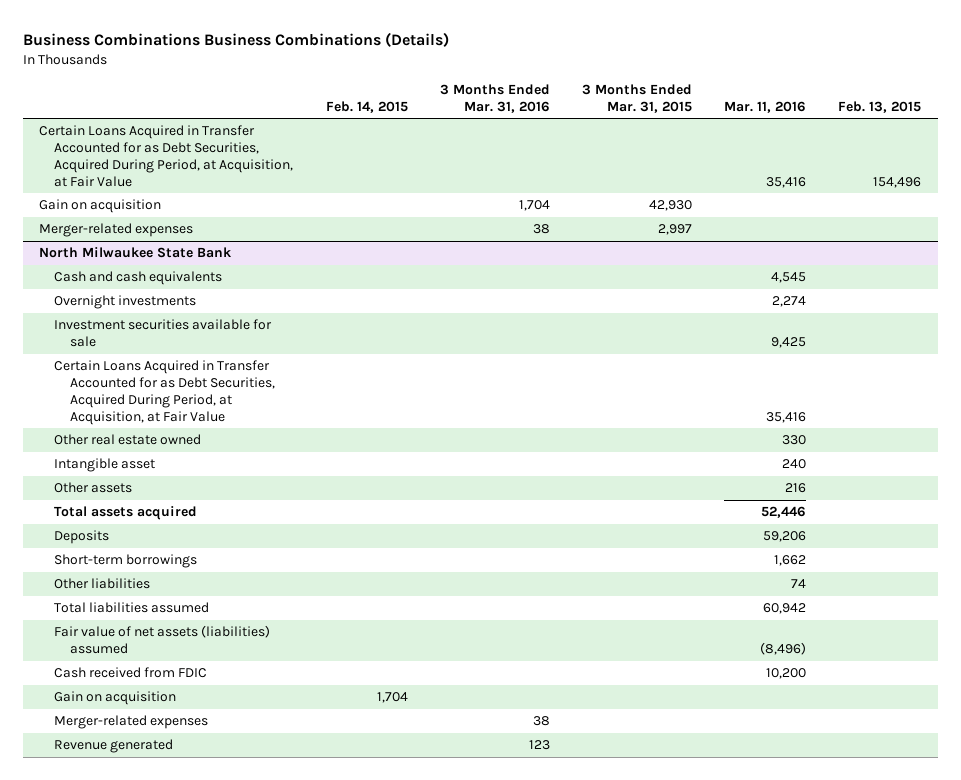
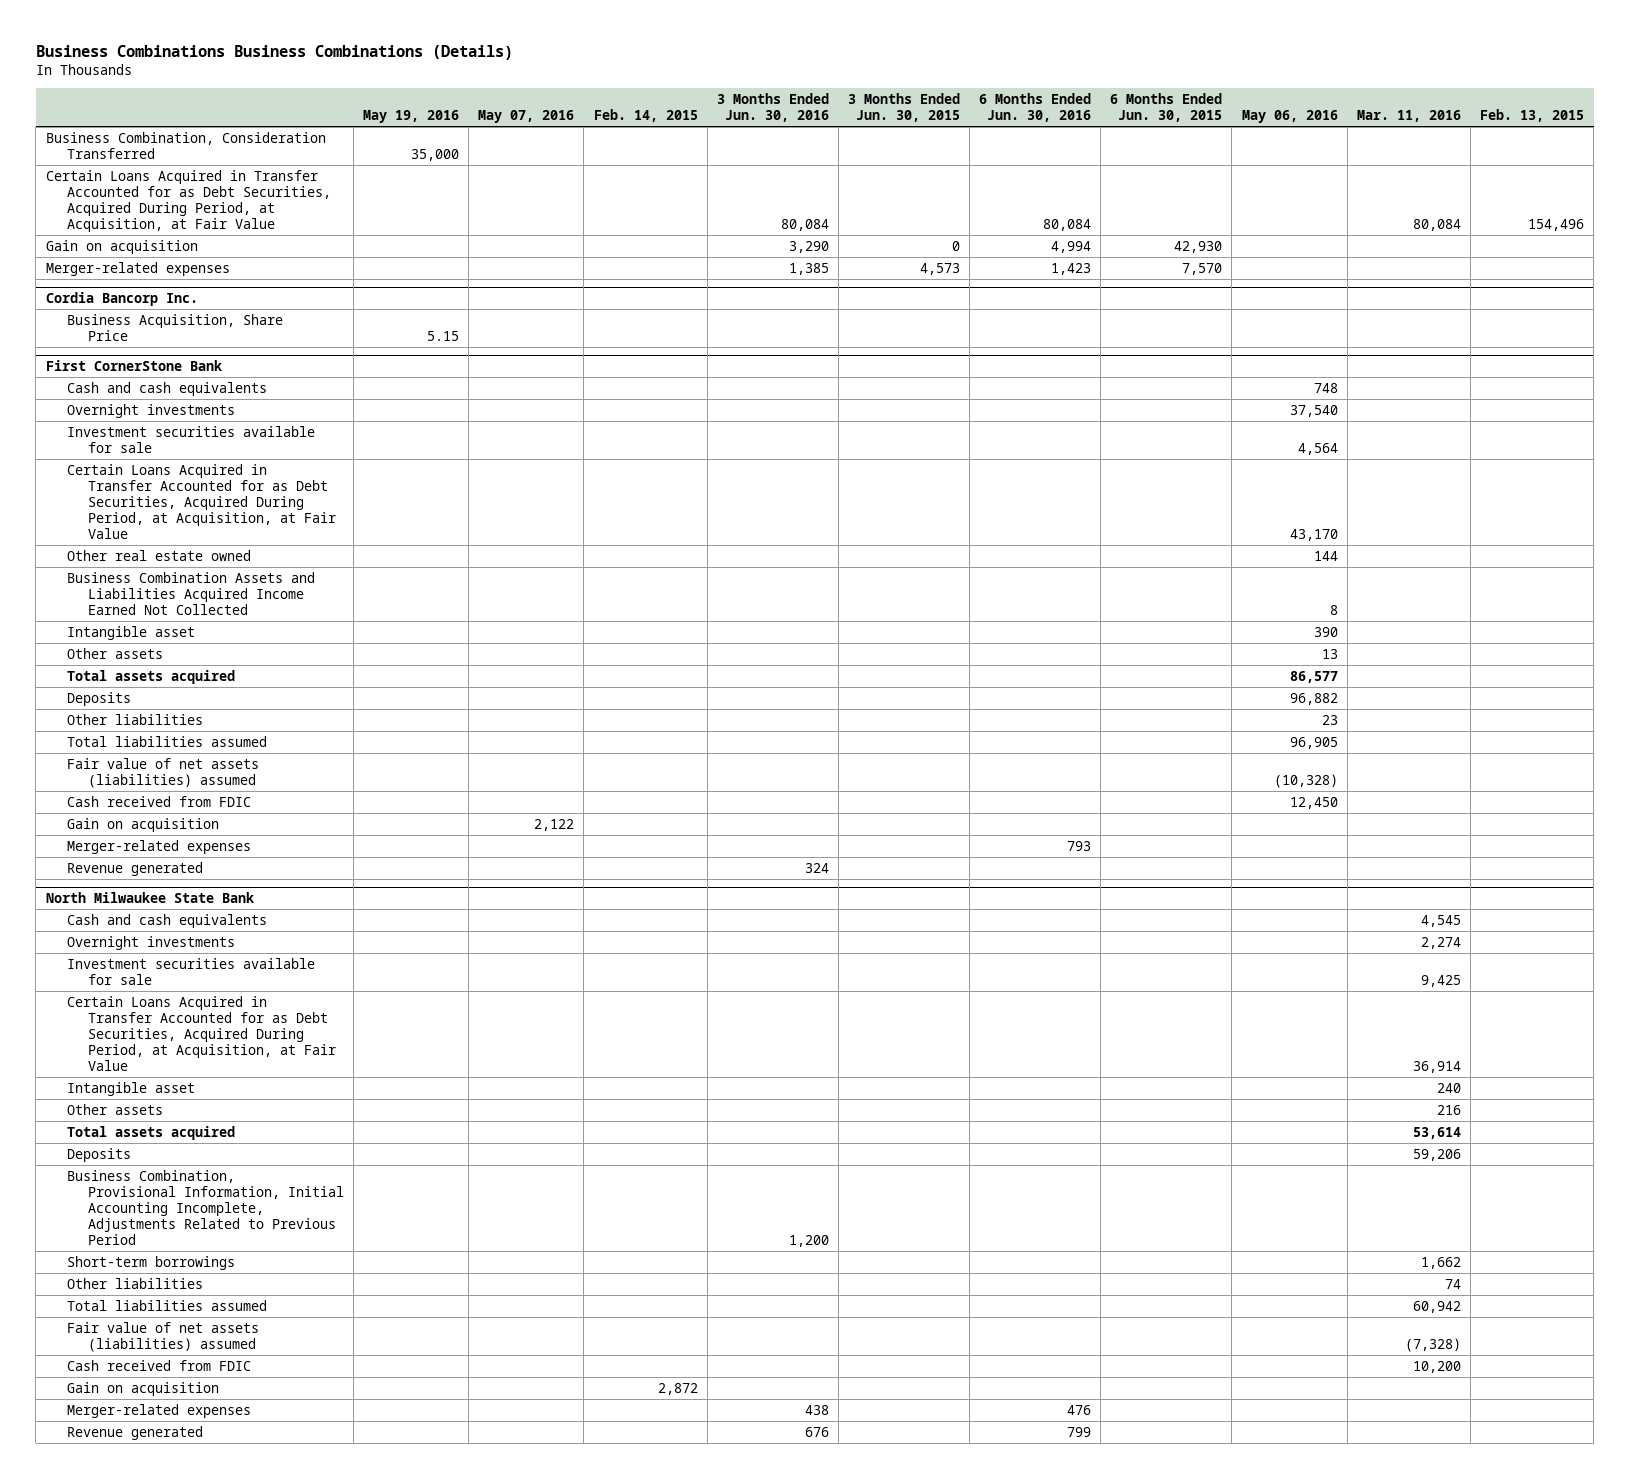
- | Feb. 14, 2015 | 3 Months Ended Mar. 31, 2016 | 3 Months Ended Mar. 31, 2015 | Mar. 11, 2016 | Feb. 13, 2015
+ | May 19, 2016 | May 07, 2016 | Feb. 14, 2015 | 3 Months Ended Jun. 30, 2016 | 3 Months Ended Jun. 30, 2015 | 6 Months Ended Jun. 30, 2016 | 6 Months Ended Jun. 30, 2015 | May 06, 2016 | Mar. 11, 2016 | Feb. 13, 2015
- Certain Loans Acquired in Transfer Accounted for as Debt Securities, Acquired During Period, at Acquisition, at Fair Value | | | | 35,416 | 154,496
+ Business Combination, Consideration Transferred | 35,000 | | | | | | | | |
+ Certain Loans Acquired in Transfer Accounted for as Debt Securities, Acquired During Period, at Acquisition, at Fair Value | | | | 80,084 | | 80,084 | | | 80,084 | 154,496
+ Cordia Bancorp Inc.
+ Business Acquisition, Share Price | 5.15 | | | | | | | | |
+ First CornerStone Bank
+ Cash and cash equivalents | | | | | | | | 748 | |
+ Overnight investments | | | | | | | | 37,540 | |
+ Investment securities available for sale | | | | | | | | 4,564 | |
+ Certain Loans Acquired in Transfer Accounted for as Debt Securities, Acquired During Period, at Acquisition, at Fair Value | | | | | | | | 43,170 | |
+ Other real estate owned | | | | | | | | 144 | |
+ Business Combination Assets and Liabilities Acquired Income Earned Not Collected | | | | | | | | 8 | |
+ Intangible asset | | | | | | | | 390 | |
+ Other assets | | | | | | | | 13 | |
+ Total assets acquired | | | | | | | | 86,577 | |
+ Deposits | | | | | | | | 96,882 | |
+ Other liabilities | | | | | | | | 23 | |
+ Total liabilities assumed | | | | | | | | 96,905 | |
+ Fair value of net assets (liabilities) assumed | | | | | | | | (10,328) | |
+ Cash received from FDIC | | | | | | | | 12,450 | |
+ Gain on acquisition | | 2,122 | | | | | | | |
+ Merger-related expenses | | | | | | 793 | | | |
+ Revenue generated | | | | 324 | | | | | |
@ North Milwaukee State Bank
- Certain Loans Acquired in Transfer Accounted for as Debt Securities, Acquired During Period, at Acquisition, at Fair Value | | | | 35,416 |
- Other real estate owned | | | | 330 |
+ Certain Loans Acquired in Transfer Accounted for as Debt Securities, Acquired During Period, at Acquisition, at Fair Value | | | | | | | | | 36,914 |
- Total assets acquired | | | | 52,446 |
+ Total assets acquired | | | | | | | | | 53,614 |
+ Business Combination, Provisional Information, Initial Accounting Incomplete, Adjustments Related to Previous Period | | | | 1,200 | | | | | |
- Fair value of net assets (liabilities) assumed | | | | (8,496) |
+ Fair value of net assets (liabilities) assumed | | | | | | | | | (7,328) |
- Gain on acquisition | 1,704 | | | |
+ Gain on acquisition | | | 2,872 | | | | | | |

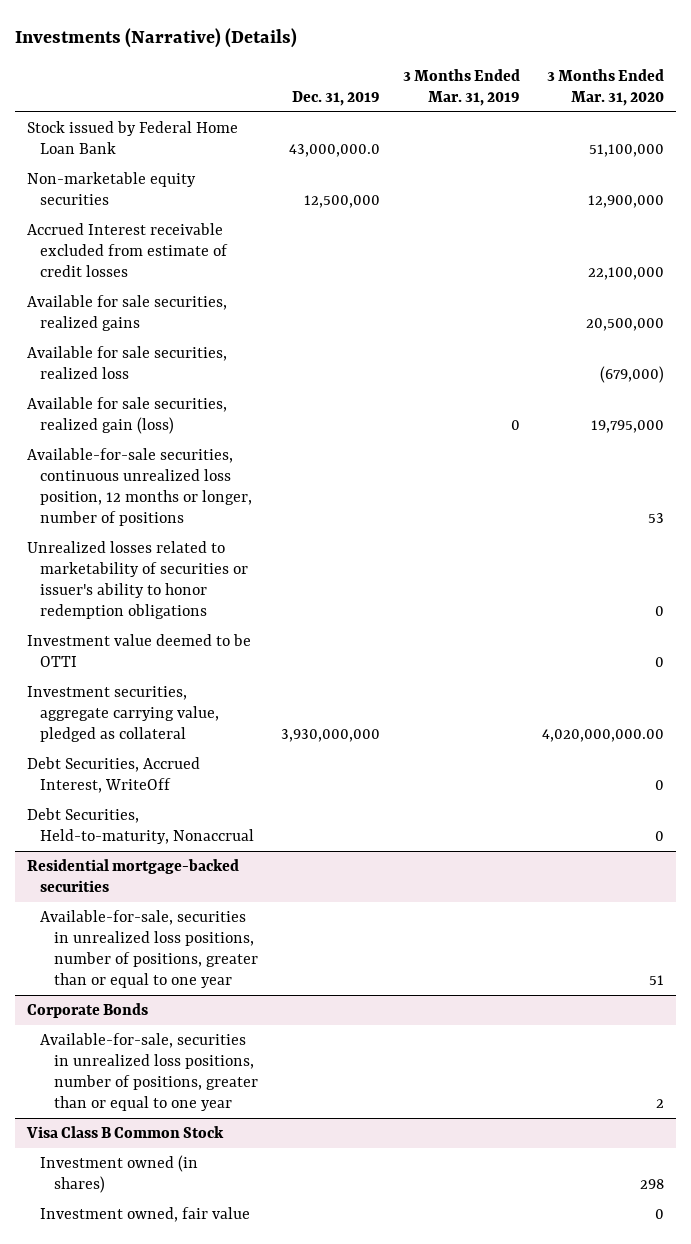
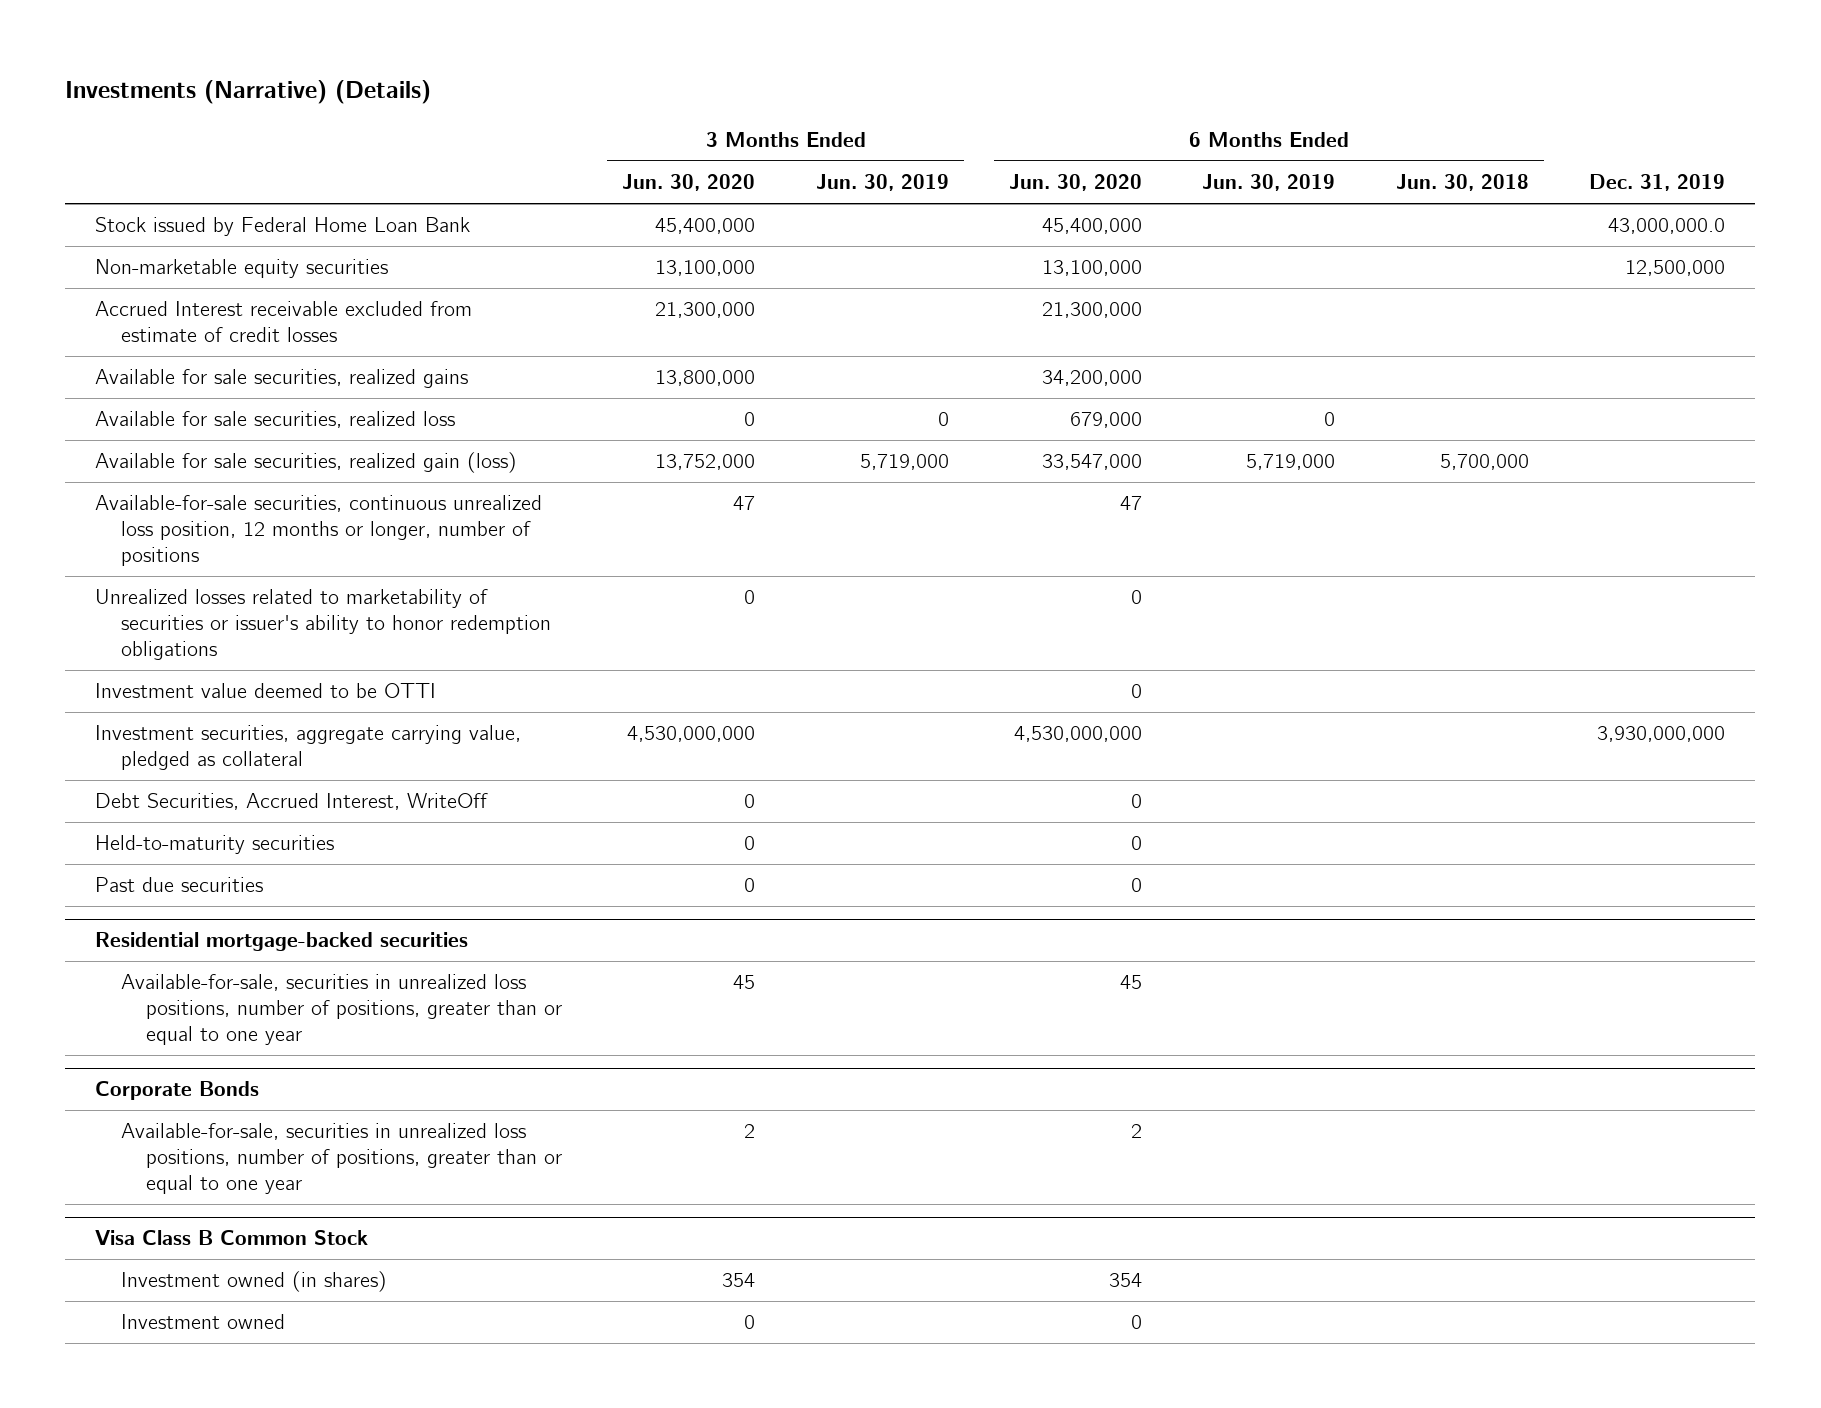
- | Dec. 31, 2019 | 3 Months Ended Mar. 31, 2019 | 3 Months Ended Mar. 31, 2020
+ | 3 Months Ended Jun. 30, 2020 | 3 Months Ended Jun. 30, 2019 | 6 Months Ended Jun. 30, 2020 | 6 Months Ended Jun. 30, 2019 | 6 Months Ended Jun. 30, 2018 | Dec. 31, 2019
- Debt Securities, Held-to-maturity, Nonaccrual | | | 0
+ Held-to-maturity securities | 0 | | 0 | | |
+ Past due securities | 0 | | 0 | | |
@ Visa Class B Common Stock
- Investment owned, fair value | | | 0
+ Investment owned | 0 | | 0 | | |

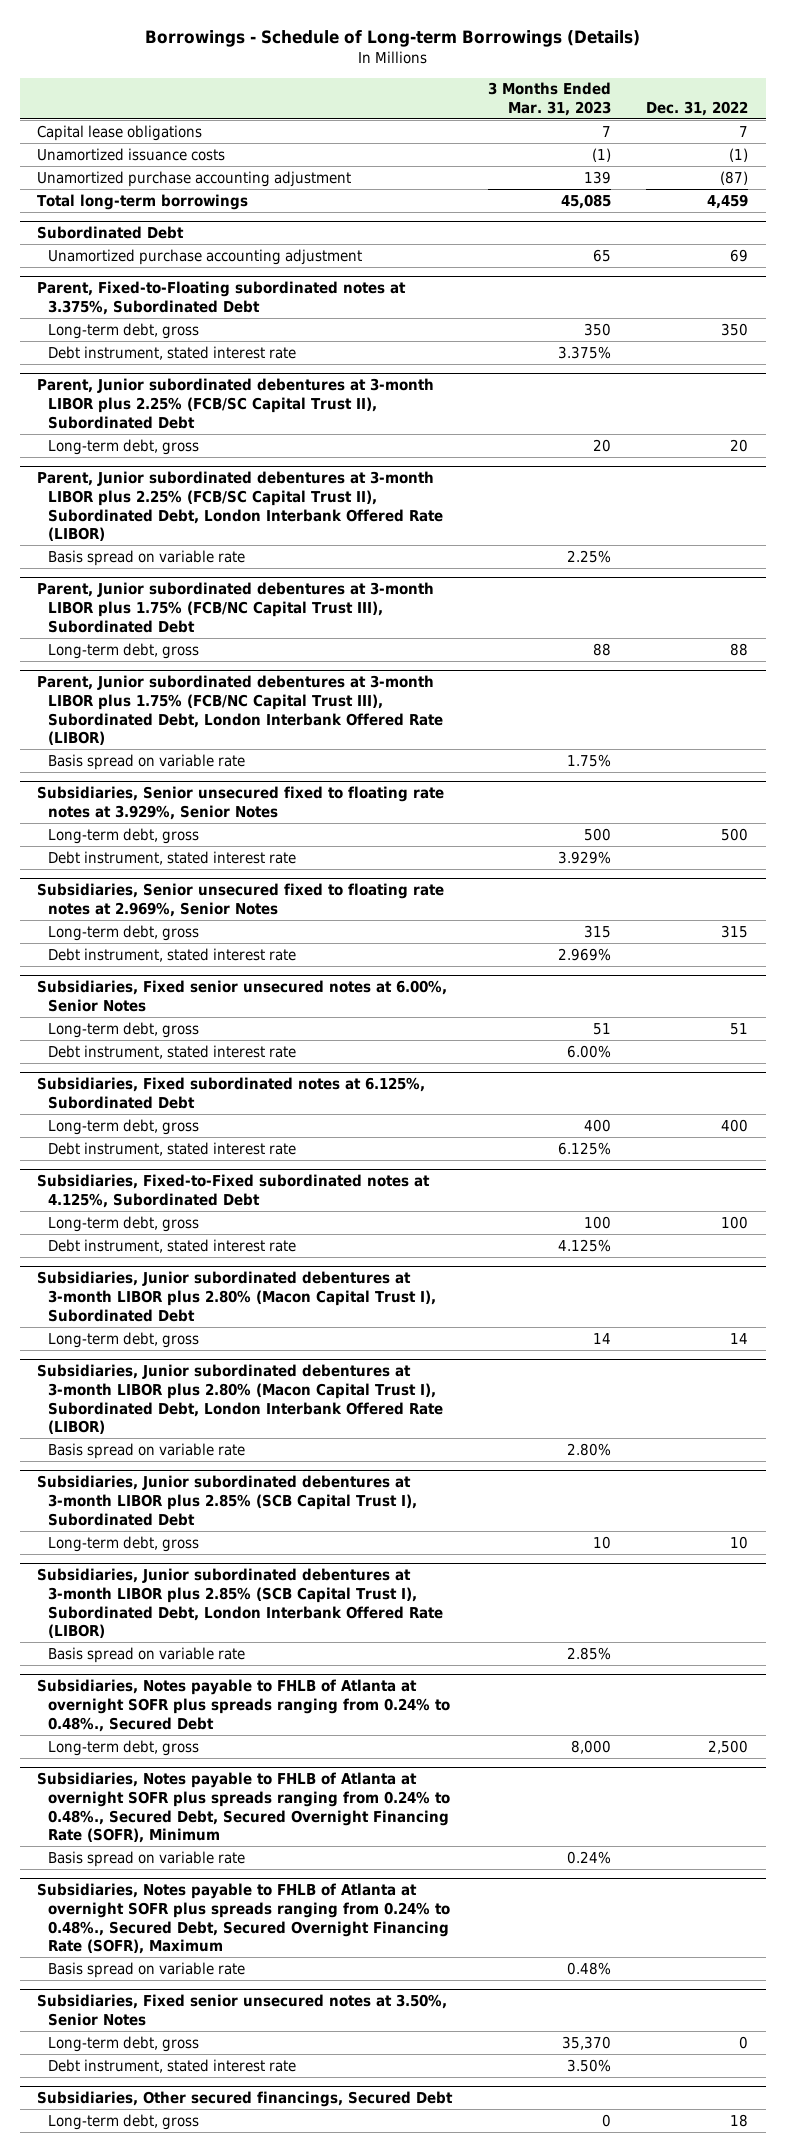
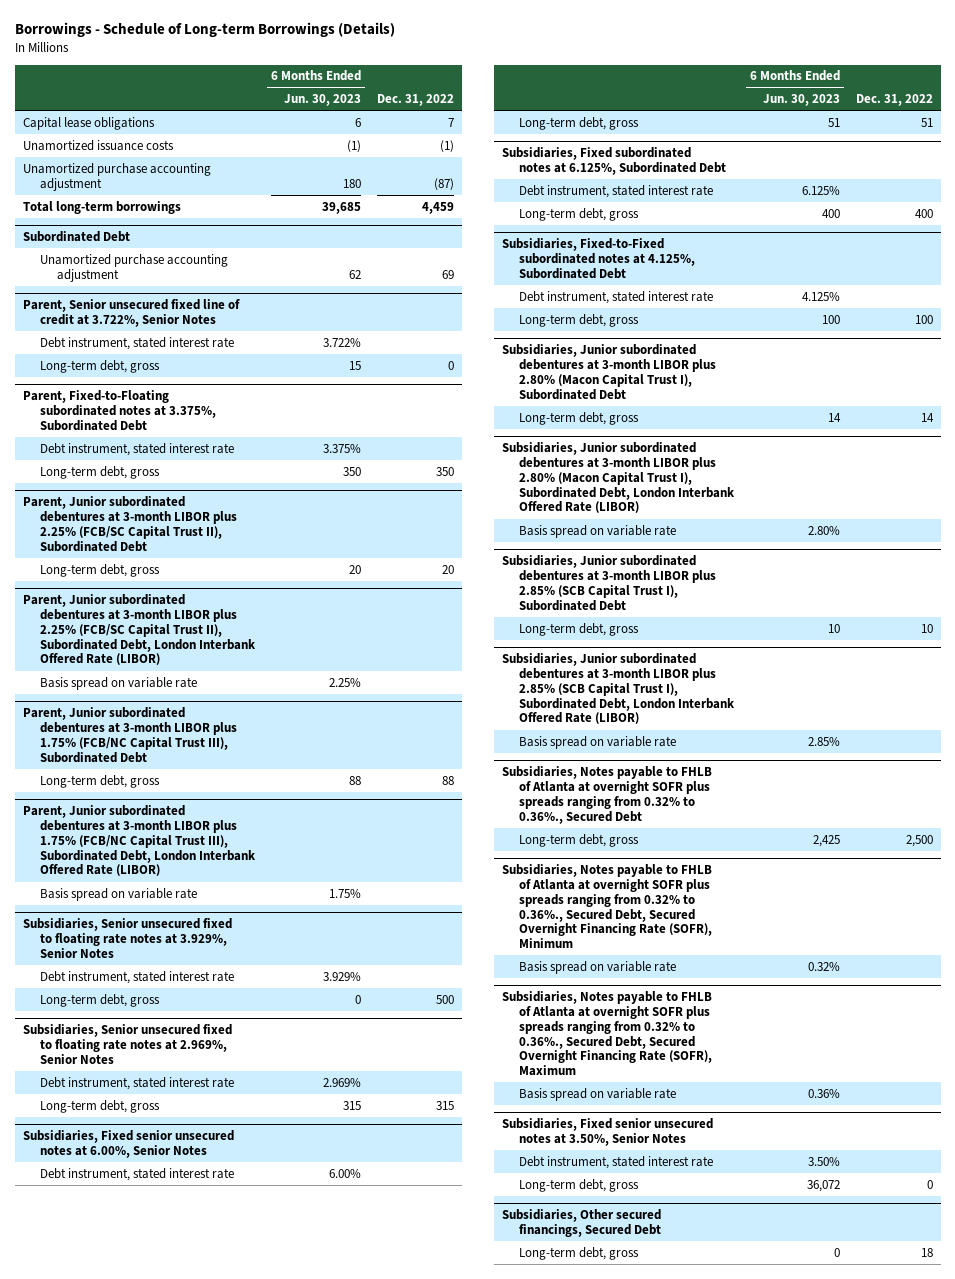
- | 3 Months Ended Mar. 31, 2023 | Dec. 31, 2022
+ | 6 Months Ended Jun. 30, 2023 | Dec. 31, 2022
+ Parent, Senior unsecured fixed line of credit at 3.722%, Senior Notes
+ Debt instrument, stated interest rate | 3.722% |
+ Long-term debt, gross | 15 | 0
@ Parent, Fixed-to-Floating subordinated notes at 3.375%, Subordinated Debt
moved down: Long-term debt, gross | 350 | 350
@ Subsidiaries, Senior unsecured fixed to floating rate notes at 3.929%, Senior Notes
moved down: Long-term debt, gross | 0 | 500
@ Subsidiaries, Senior unsecured fixed to floating rate notes at 2.969%, Senior Notes
moved down: Long-term debt, gross | 315 | 315
@ Subsidiaries, Fixed senior unsecured notes at 6.00%, Senior Notes
moved down: Long-term debt, gross | 51 | 51
@ Subsidiaries, Fixed subordinated notes at 6.125%, Subordinated Debt
moved down: Long-term debt, gross | 400 | 400
@ Subsidiaries, Fixed-to-Fixed subordinated notes at 4.125%, Subordinated Debt
moved down: Long-term debt, gross | 100 | 100
- Subsidiaries, Notes payable to FHLB of Atlanta at overnight SOFR plus spreads ranging from 0.24% to 0.48%., Secured Debt
+ Subsidiaries, Notes payable to FHLB of Atlanta at overnight SOFR plus spreads ranging from 0.32% to 0.36%., Secured Debt
- Subsidiaries, Notes payable to FHLB of Atlanta at overnight SOFR plus spreads ranging from 0.24% to 0.48%., Secured Debt, Secured Overnight Financing Rate (SOFR), Minimum
+ Subsidiaries, Notes payable to FHLB of Atlanta at overnight SOFR plus spreads ranging from 0.32% to 0.36%., Secured Debt, Secured Overnight Financing Rate (SOFR), Minimum
- Subsidiaries, Notes payable to FHLB of Atlanta at overnight SOFR plus spreads ranging from 0.24% to 0.48%., Secured Debt, Secured Overnight Financing Rate (SOFR), Maximum
+ Subsidiaries, Notes payable to FHLB of Atlanta at overnight SOFR plus spreads ranging from 0.32% to 0.36%., Secured Debt, Secured Overnight Financing Rate (SOFR), Maximum
@ Subsidiaries, Fixed senior unsecured notes at 3.50%, Senior Notes
moved down: Long-term debt, gross | 36,072 | 0

